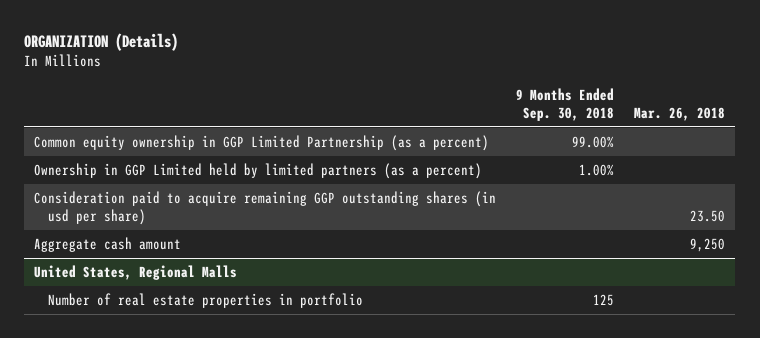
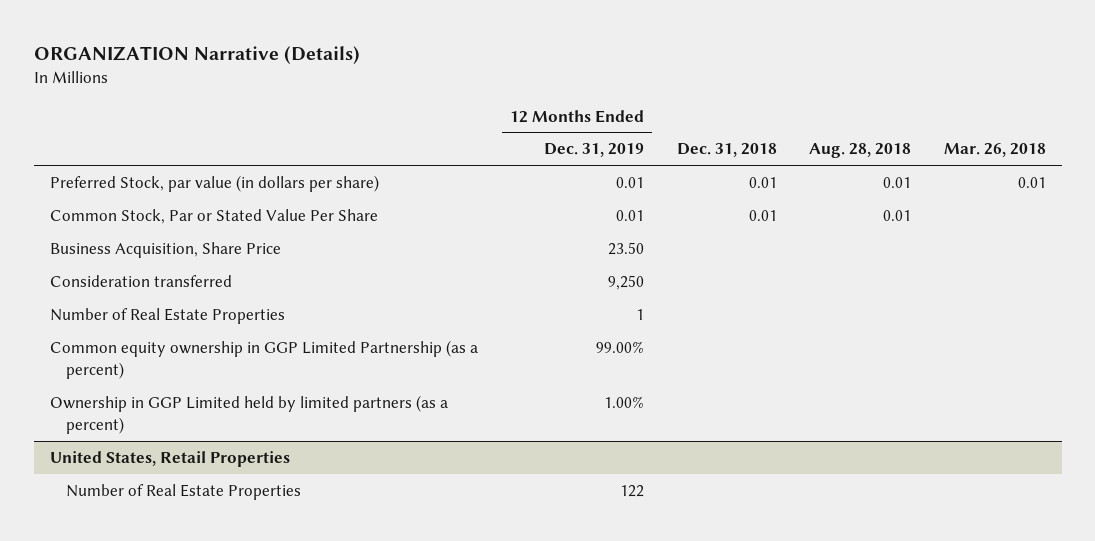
- ORGANIZATION (Details)
+ ORGANIZATION Narrative (Details)
- | 9 Months Ended Sep. 30, 2018 | Mar. 26, 2018
+ | 12 Months Ended Dec. 31, 2019 | Dec. 31, 2018 | Aug. 28, 2018 | Mar. 26, 2018
+ Preferred Stock, par value (in dollars per share) | 0.01 | 0.01 | 0.01 | 0.01
+ Common Stock, Par or Stated Value Per Share | 0.01 | 0.01 | 0.01 |
+ Business Acquisition, Share Price | 23.50 | | |
+ Consideration transferred | 9,250 | | |
+ Number of Real Estate Properties | 1 | | |
- Consideration paid to acquire remaining GGP outstanding shares (in usd per share) | | 23.50
- Aggregate cash amount | | 9,250
- United States, Regional Malls
- Number of real estate properties in portfolio | 125 |
+ United States, Retail Properties
+ Number of Real Estate Properties | 122 | | |

